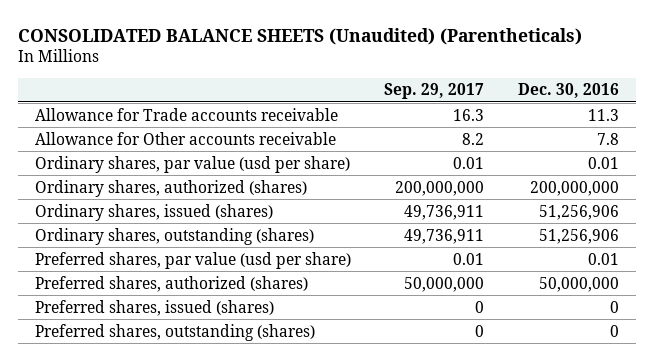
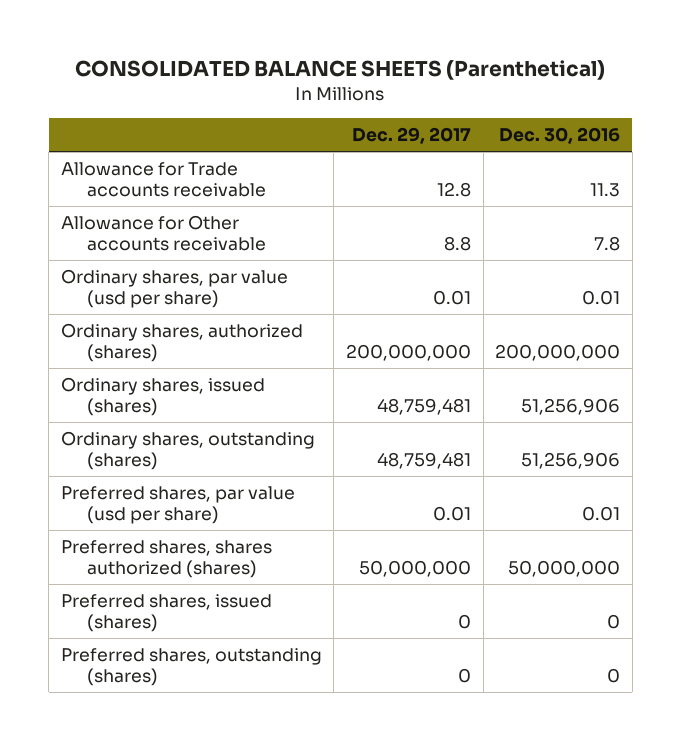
- CONSOLIDATED BALANCE SHEETS (Unaudited) (Parentheticals)
+ CONSOLIDATED BALANCE SHEETS (Parenthetical)
- | Sep. 29, 2017 | Dec. 30, 2016
+ | Dec. 29, 2017 | Dec. 30, 2016
- Preferred shares, authorized (shares) | 50,000,000 | 50,000,000
+ Preferred shares, shares authorized (shares) | 50,000,000 | 50,000,000

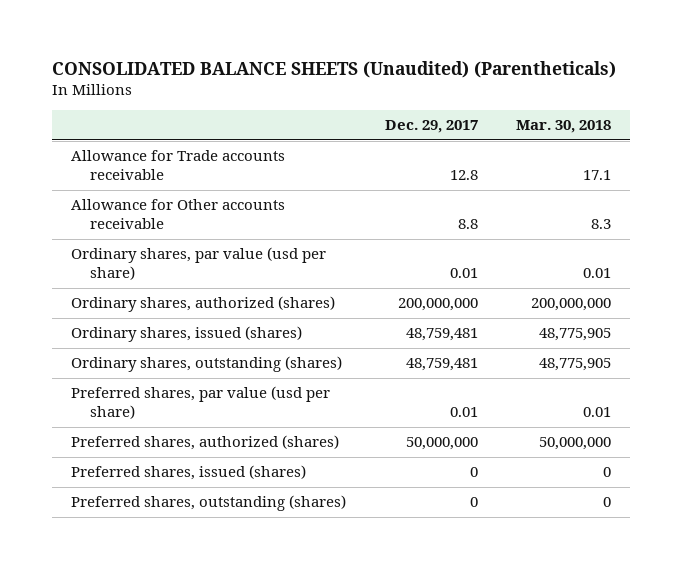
- CONSOLIDATED BALANCE SHEETS (Parenthetical)
+ CONSOLIDATED BALANCE SHEETS (Unaudited) (Parentheticals)
- | Dec. 29, 2017 | Dec. 30, 2016
+ | Dec. 29, 2017 | Mar. 30, 2018
- Preferred shares, shares authorized (shares) | 50,000,000 | 50,000,000
+ Preferred shares, authorized (shares) | 50,000,000 | 50,000,000

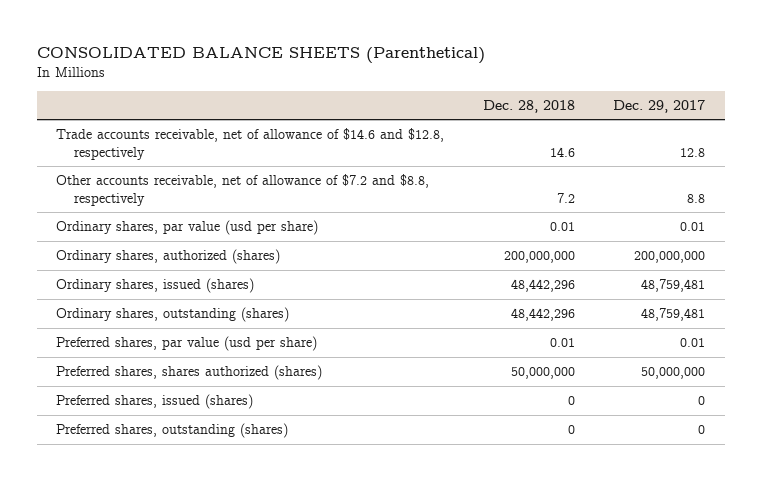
- CONSOLIDATED BALANCE SHEETS (Unaudited) (Parentheticals)
+ CONSOLIDATED BALANCE SHEETS (Parenthetical)
- | Dec. 29, 2017 | Mar. 30, 2018
+ | Dec. 28, 2018 | Dec. 29, 2017
- Allowance for Trade accounts receivable | 12.8 | 17.1
- Allowance for Other accounts receivable | 8.8 | 8.3
+ Trade accounts receivable, net of allowance of $14.6 and $12.8, respectively | 14.6 | 12.8
+ Other accounts receivable, net of allowance of $7.2 and $8.8, respectively | 7.2 | 8.8
- Preferred shares, authorized (shares) | 50,000,000 | 50,000,000
+ Preferred shares, shares authorized (shares) | 50,000,000 | 50,000,000

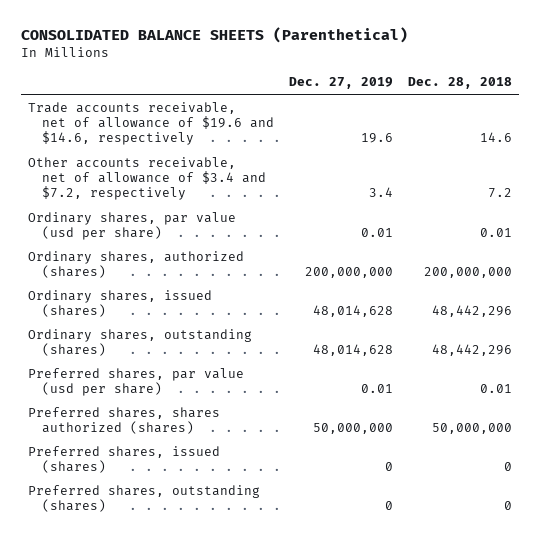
- | Dec. 28, 2018 | Dec. 29, 2017
+ | Dec. 27, 2019 | Dec. 28, 2018
- Trade accounts receivable, net of allowance of $14.6 and $12.8, respectively | 14.6 | 12.8
- Other accounts receivable, net of allowance of $7.2 and $8.8, respectively | 7.2 | 8.8
+ Trade accounts receivable, net of allowance of $19.6 and $14.6, respectively | 19.6 | 14.6
+ Other accounts receivable, net of allowance of $3.4 and $7.2, respectively | 3.4 | 7.2

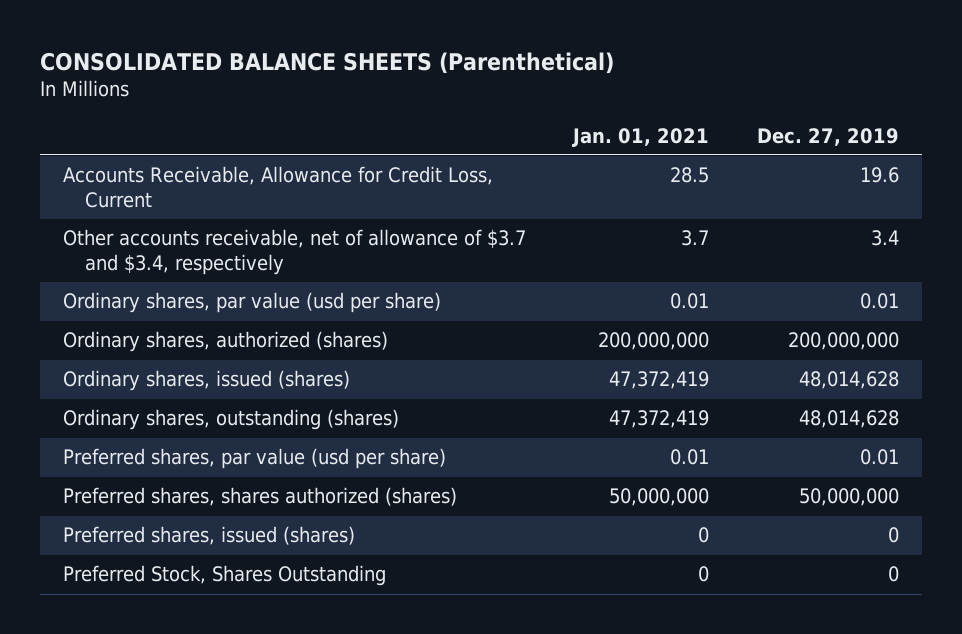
- | Dec. 27, 2019 | Dec. 28, 2018
+ | Jan. 01, 2021 | Dec. 27, 2019
- Trade accounts receivable, net of allowance of $19.6 and $14.6, respectively | 19.6 | 14.6
- Other accounts receivable, net of allowance of $3.4 and $7.2, respectively | 3.4 | 7.2
+ Accounts Receivable, Allowance for Credit Loss, Current | 28.5 | 19.6
+ Other accounts receivable, net of allowance of $3.7 and $3.4, respectively | 3.7 | 3.4
- Preferred shares, outstanding (shares) | 0 | 0
+ Preferred Stock, Shares Outstanding | 0 | 0

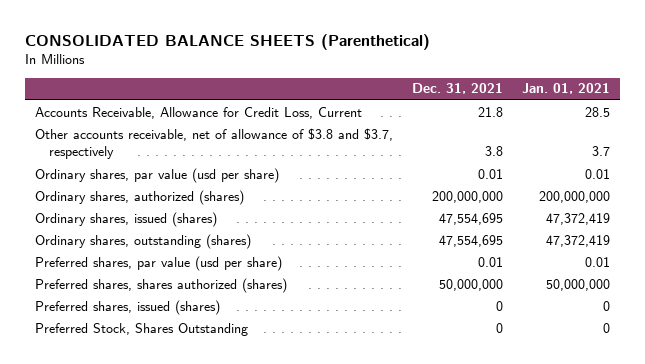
- | Jan. 01, 2021 | Dec. 27, 2019
+ | Dec. 31, 2021 | Jan. 01, 2021
- Other accounts receivable, net of allowance of $3.7 and $3.4, respectively | 3.7 | 3.4
+ Other accounts receivable, net of allowance of $3.8 and $3.7, respectively | 3.8 | 3.7

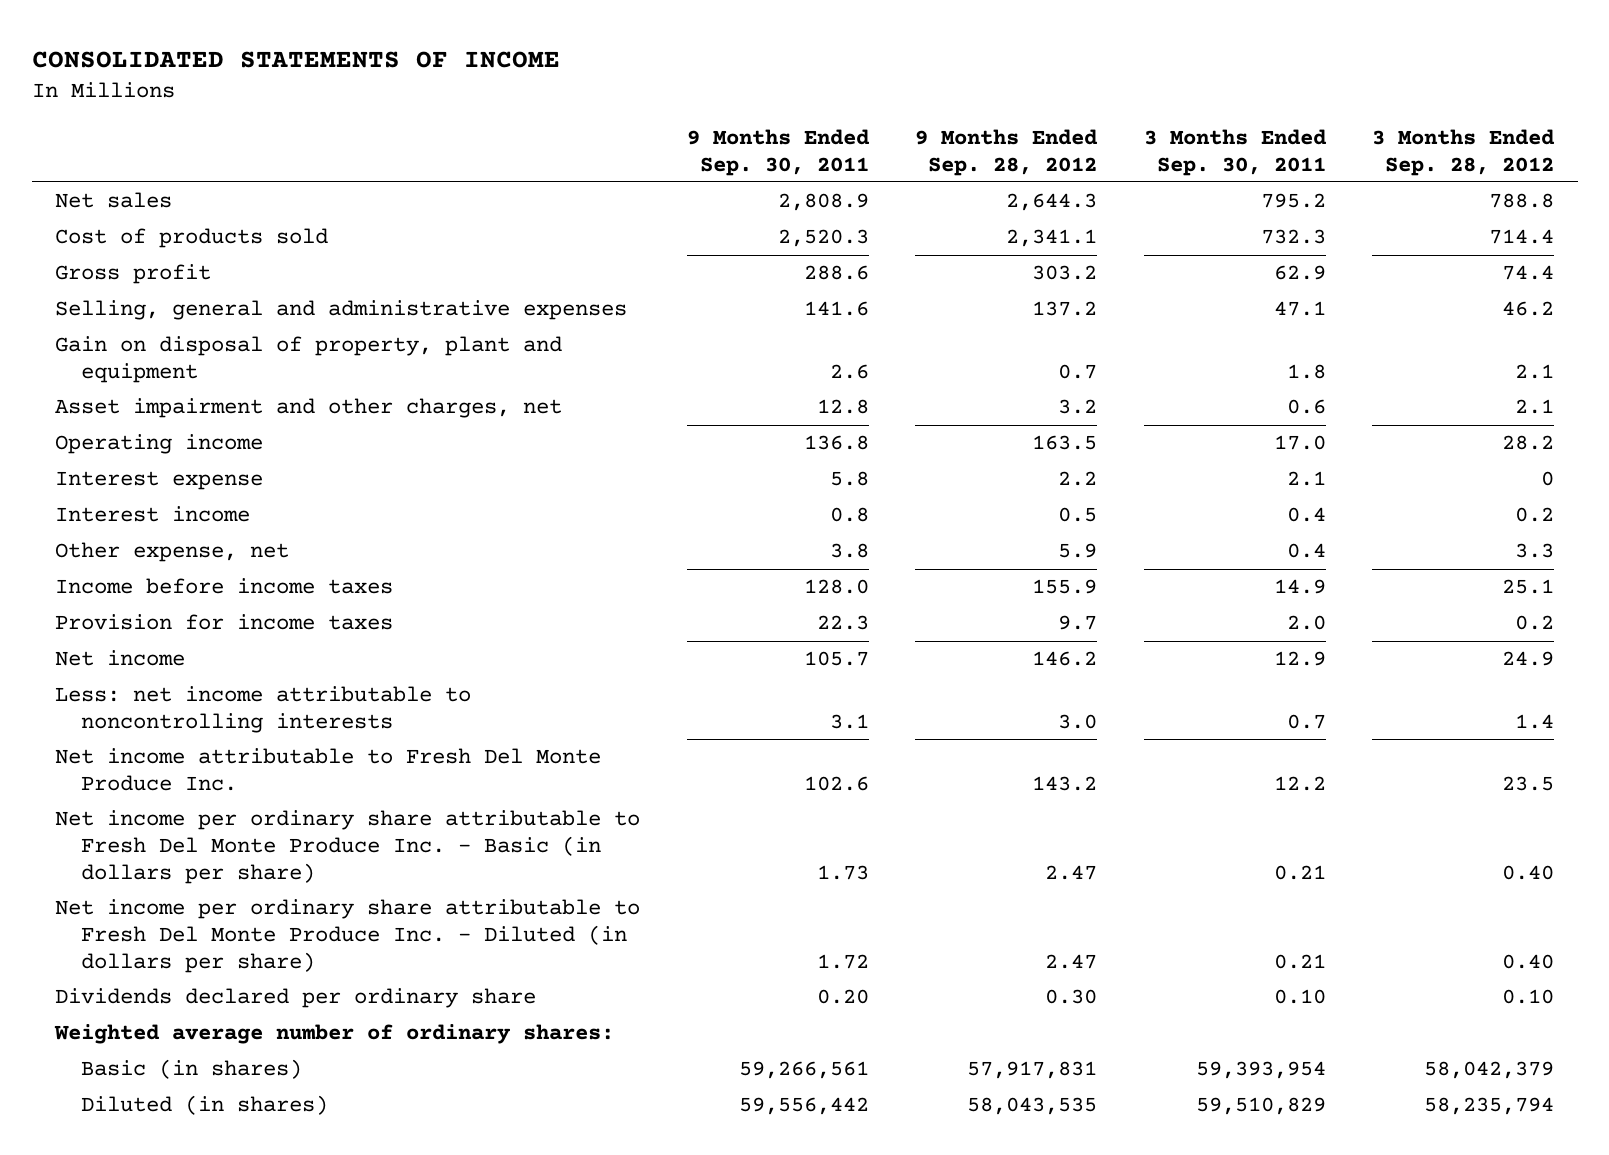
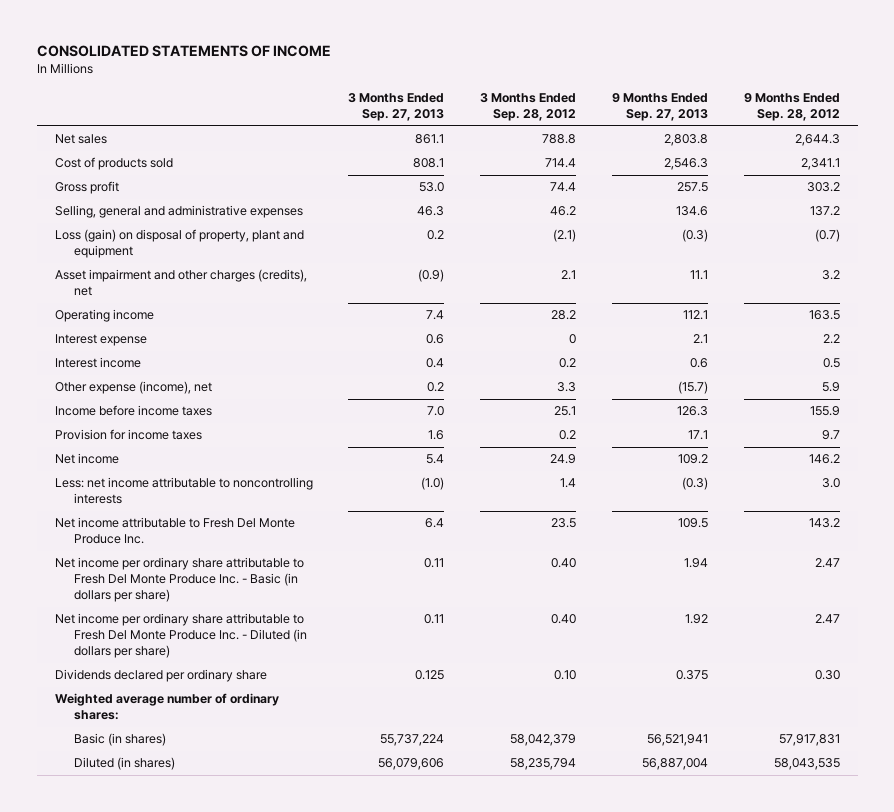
- | 9 Months Ended Sep. 30, 2011 | 9 Months Ended Sep. 28, 2012 | 3 Months Ended Sep. 30, 2011 | 3 Months Ended Sep. 28, 2012
+ | 3 Months Ended Sep. 27, 2013 | 3 Months Ended Sep. 28, 2012 | 9 Months Ended Sep. 27, 2013 | 9 Months Ended Sep. 28, 2012
- Gain on disposal of property, plant and equipment | 2.6 | 0.7 | 1.8 | 2.1
- Asset impairment and other charges, net | 12.8 | 3.2 | 0.6 | 2.1
+ Loss (gain) on disposal of property, plant and equipment | 0.2 | (2.1) | (0.3) | (0.7)
+ Asset impairment and other charges (credits), net | (0.9) | 2.1 | 11.1 | 3.2
- Other expense, net | 3.8 | 5.9 | 0.4 | 3.3
+ Other expense (income), net | 0.2 | 3.3 | (15.7) | 5.9

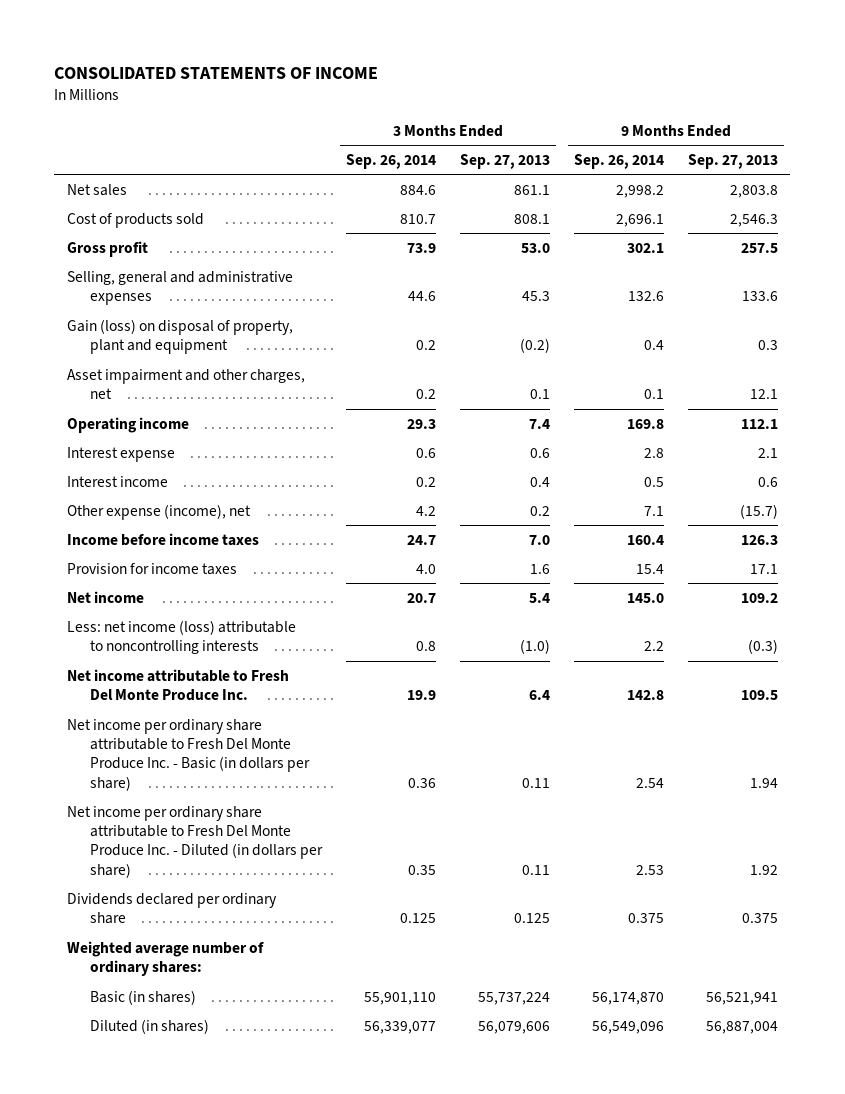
- | 3 Months Ended Sep. 27, 2013 | 3 Months Ended Sep. 28, 2012 | 9 Months Ended Sep. 27, 2013 | 9 Months Ended Sep. 28, 2012
+ | 3 Months Ended Sep. 26, 2014 | 3 Months Ended Sep. 27, 2013 | 9 Months Ended Sep. 26, 2014 | 9 Months Ended Sep. 27, 2013
- Selling, general and administrative expenses | 46.3 | 46.2 | 134.6 | 137.2
- Loss (gain) on disposal of property, plant and equipment | 0.2 | (2.1) | (0.3) | (0.7)
- Asset impairment and other charges (credits), net | (0.9) | 2.1 | 11.1 | 3.2
+ Selling, general and administrative expenses | 44.6 | 45.3 | 132.6 | 133.6
+ Gain (loss) on disposal of property, plant and equipment | 0.2 | (0.2) | 0.4 | 0.3
+ Asset impairment and other charges, net | 0.2 | 0.1 | 0.1 | 12.1
- Less: net income attributable to noncontrolling interests | (1.0) | 1.4 | (0.3) | 3.0
+ Less: net income (loss) attributable to noncontrolling interests | 0.8 | (1.0) | 2.2 | (0.3)

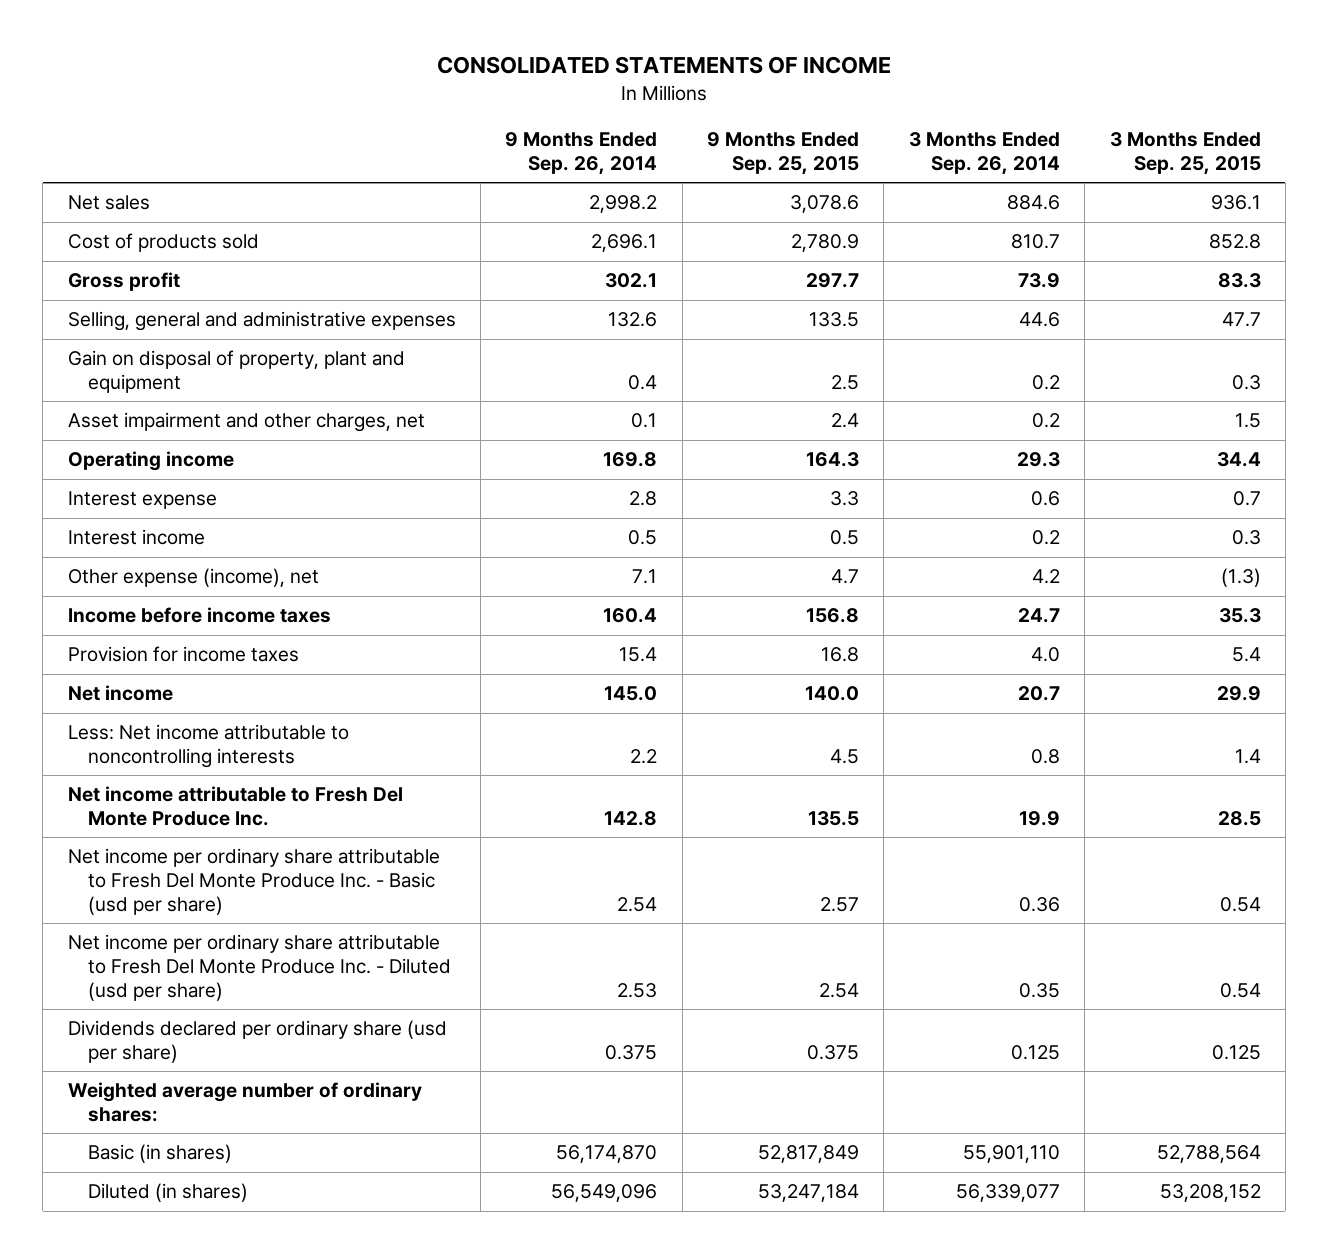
- | 3 Months Ended Sep. 26, 2014 | 3 Months Ended Sep. 27, 2013 | 9 Months Ended Sep. 26, 2014 | 9 Months Ended Sep. 27, 2013
+ | 9 Months Ended Sep. 26, 2014 | 9 Months Ended Sep. 25, 2015 | 3 Months Ended Sep. 26, 2014 | 3 Months Ended Sep. 25, 2015
- Gain (loss) on disposal of property, plant and equipment | 0.2 | (0.2) | 0.4 | 0.3
+ Gain on disposal of property, plant and equipment | 0.4 | 2.5 | 0.2 | 0.3
- Less: net income (loss) attributable to noncontrolling interests | 0.8 | (1.0) | 2.2 | (0.3)
+ Less: Net income attributable to noncontrolling interests | 2.2 | 4.5 | 0.8 | 1.4
- Net income per ordinary share attributable to Fresh Del Monte Produce Inc. - Basic (in dollars per share) | 0.36 | 0.11 | 2.54 | 1.94
- Net income per ordinary share attributable to Fresh Del Monte Produce Inc. - Diluted (in dollars per share) | 0.35 | 0.11 | 2.53 | 1.92
- Dividends declared per ordinary share | 0.125 | 0.125 | 0.375 | 0.375
+ Net income per ordinary share attributable to Fresh Del Monte Produce Inc. - Basic (usd per share) | 2.54 | 2.57 | 0.36 | 0.54
+ Net income per ordinary share attributable to Fresh Del Monte Produce Inc. - Diluted (usd per share) | 2.53 | 2.54 | 0.35 | 0.54
+ Dividends declared per ordinary share (usd per share) | 0.375 | 0.375 | 0.125 | 0.125

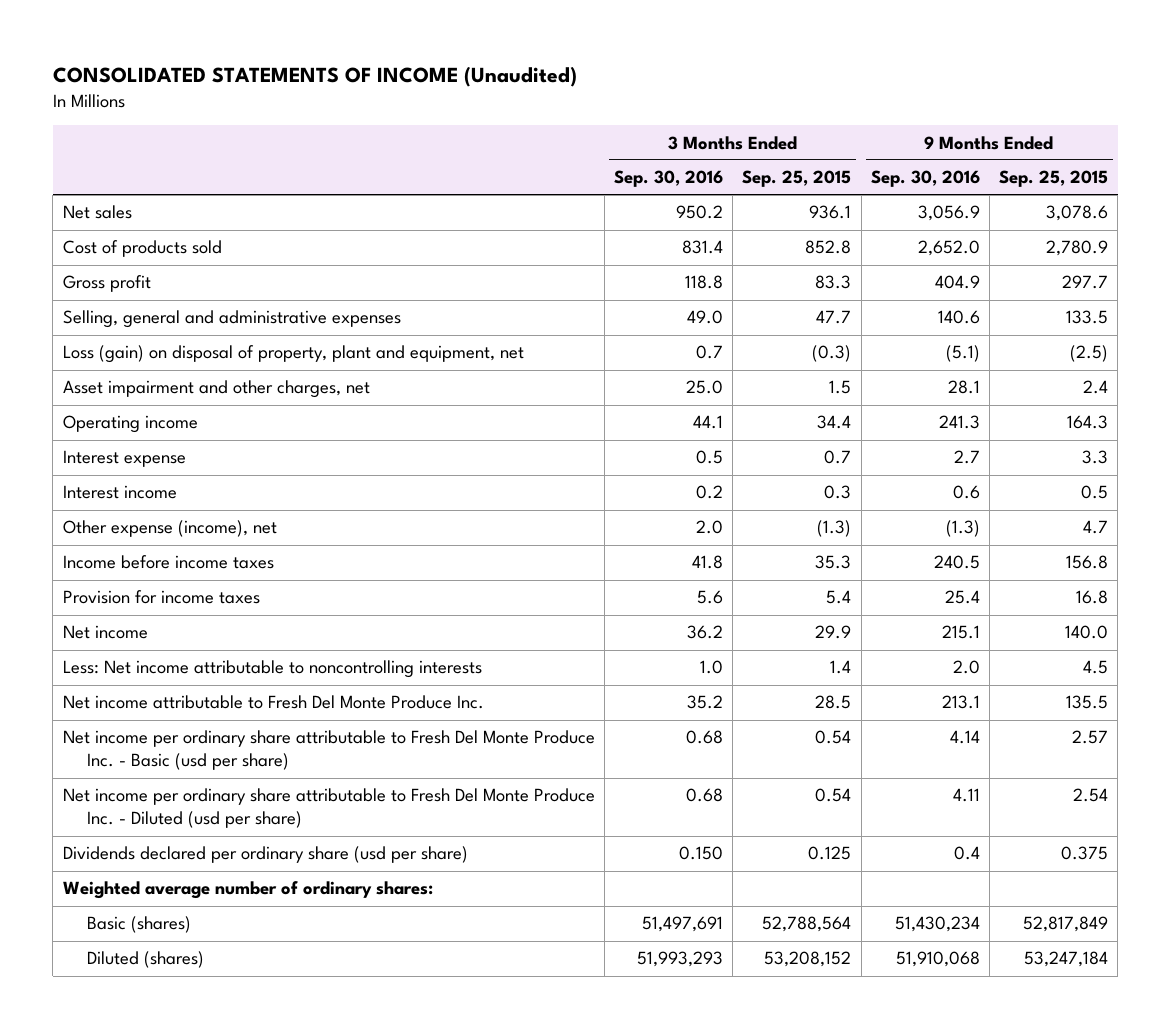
- CONSOLIDATED STATEMENTS OF INCOME
+ CONSOLIDATED STATEMENTS OF INCOME (Unaudited)
- | 9 Months Ended Sep. 26, 2014 | 9 Months Ended Sep. 25, 2015 | 3 Months Ended Sep. 26, 2014 | 3 Months Ended Sep. 25, 2015
+ | 3 Months Ended Sep. 30, 2016 | 3 Months Ended Sep. 25, 2015 | 9 Months Ended Sep. 30, 2016 | 9 Months Ended Sep. 25, 2015
- Gain on disposal of property, plant and equipment | 0.4 | 2.5 | 0.2 | 0.3
+ Loss (gain) on disposal of property, plant and equipment, net | 0.7 | (0.3) | (5.1) | (2.5)
- Basic (in shares) | 56,174,870 | 52,817,849 | 55,901,110 | 52,788,564
- Diluted (in shares) | 56,549,096 | 53,247,184 | 56,339,077 | 53,208,152
+ Basic (shares) | 51,497,691 | 52,788,564 | 51,430,234 | 52,817,849
+ Diluted (shares) | 51,993,293 | 53,208,152 | 51,910,068 | 53,247,184

